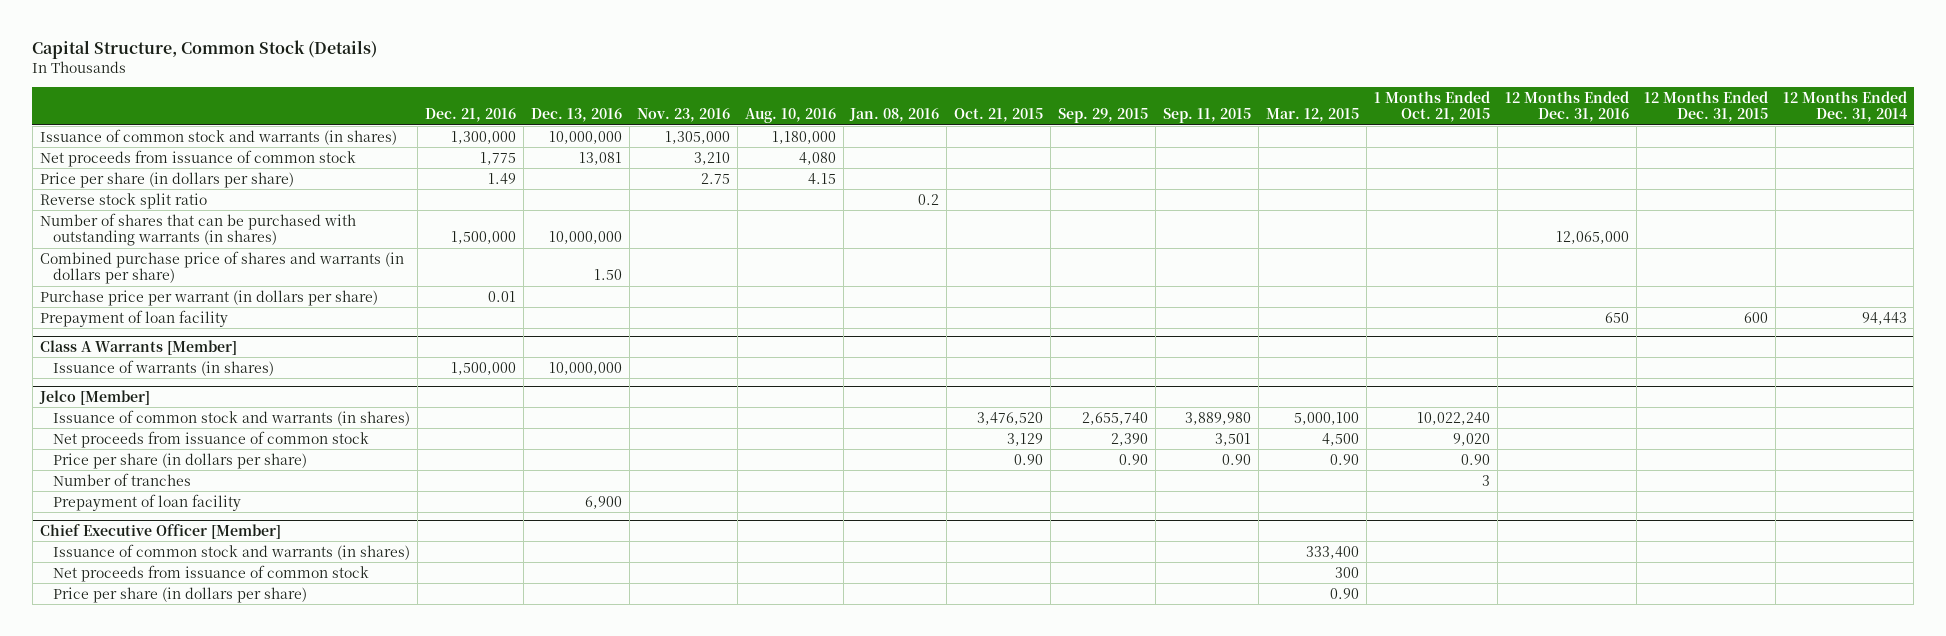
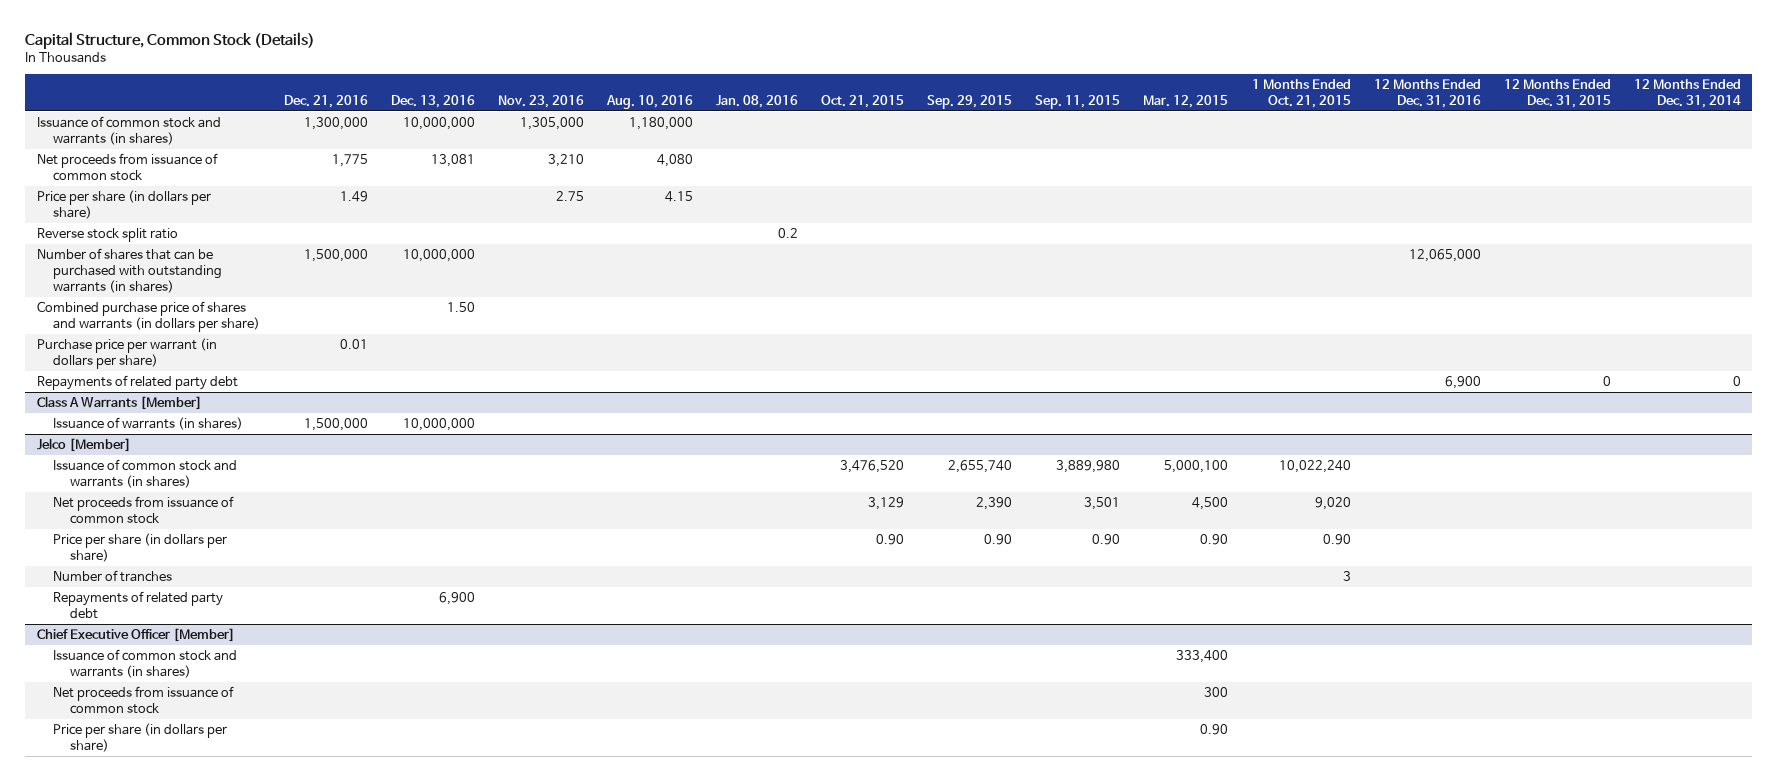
- Prepayment of loan facility | | | | | | | | | | | 650 | 600 | 94,443
+ Repayments of related party debt | | | | | | | | | | | 6,900 | 0 | 0
@ Jelco [Member]
- Prepayment of loan facility | | 6,900 | | | | | | | | | | |
+ Repayments of related party debt | | 6,900 | | | | | | | | | | |

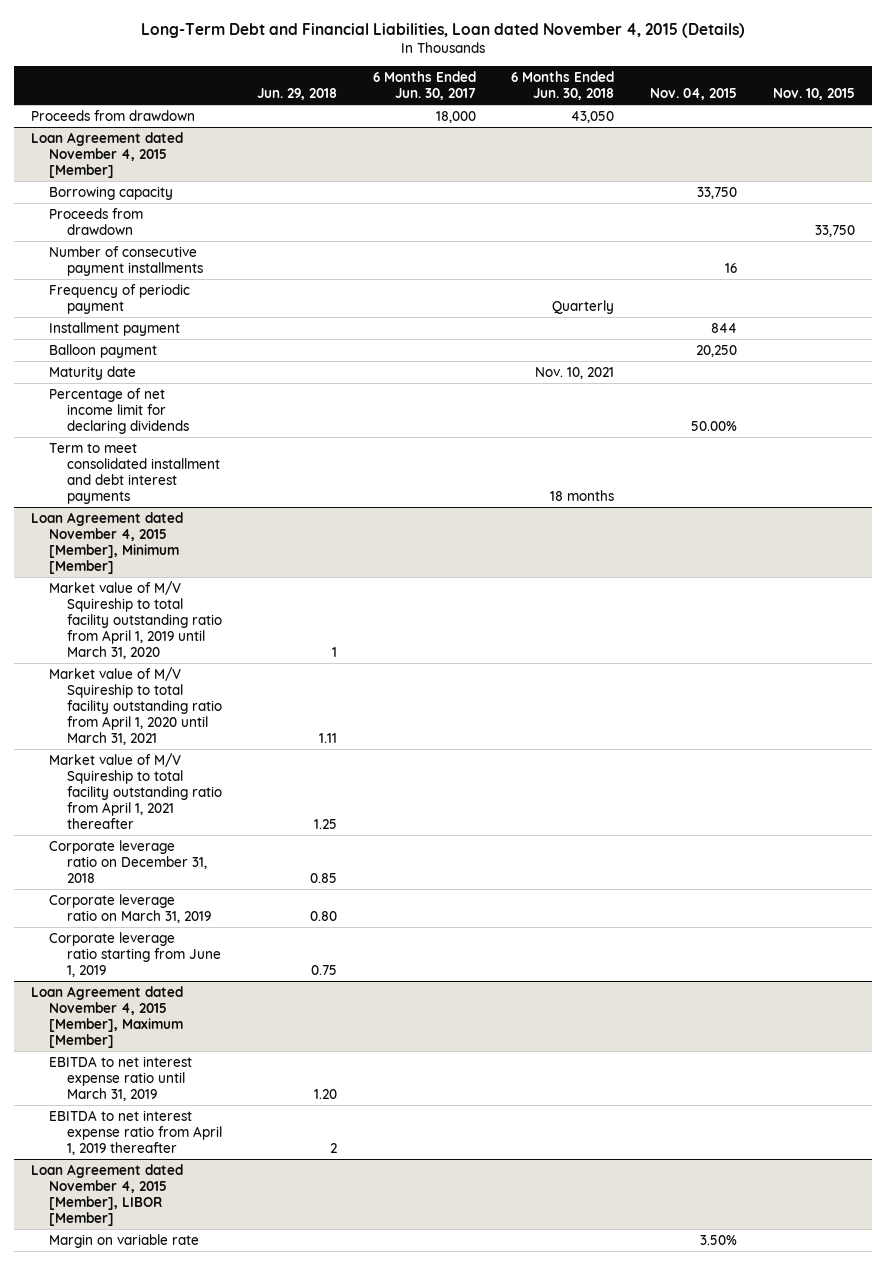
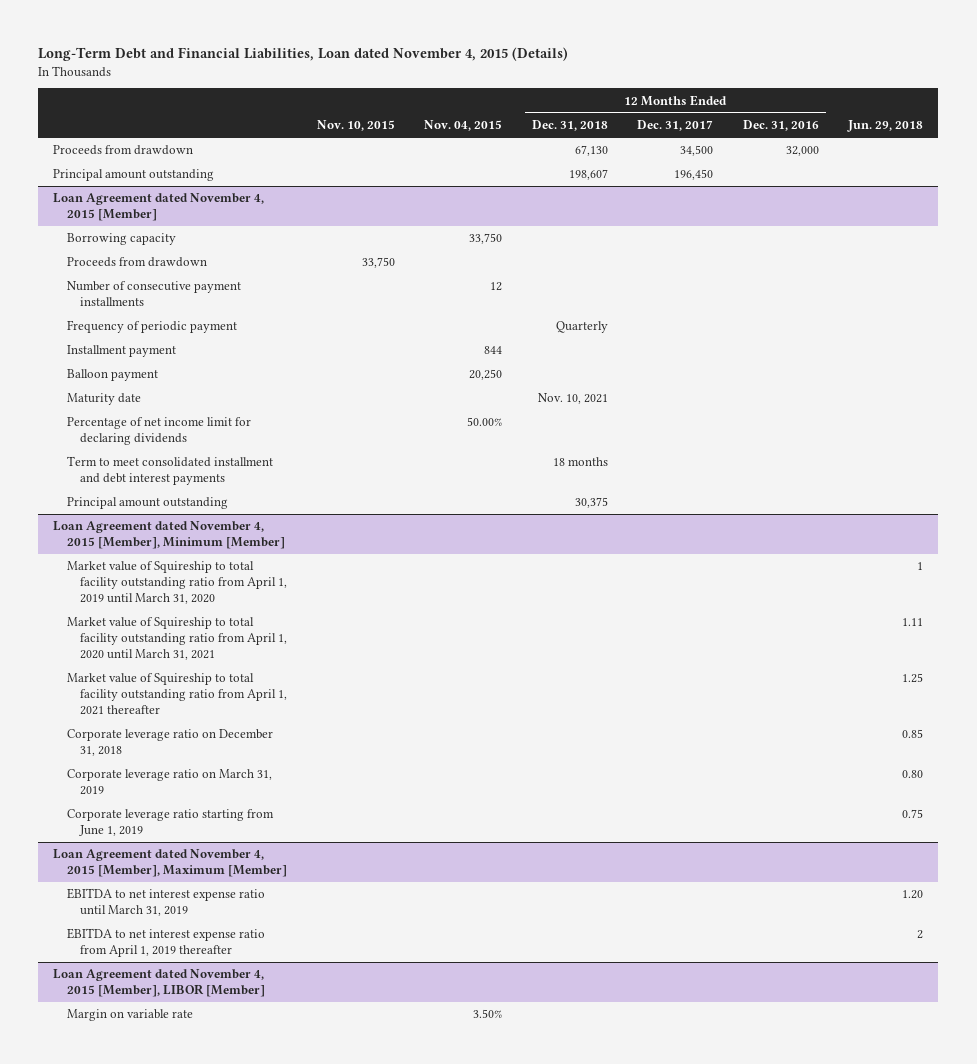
- | Jun. 29, 2018 | 6 Months Ended Jun. 30, 2017 | 6 Months Ended Jun. 30, 2018 | Nov. 04, 2015 | Nov. 10, 2015
+ | Nov. 10, 2015 | Nov. 04, 2015 | 12 Months Ended Dec. 31, 2018 | 12 Months Ended Dec. 31, 2017 | 12 Months Ended Dec. 31, 2016 | Jun. 29, 2018
+ Principal amount outstanding | | | 198,607 | 196,450 | |
@ Loan Agreement dated November 4, 2015 [Member]
- Number of consecutive payment installments | | | | 16 |
+ Number of consecutive payment installments | | 12 | | | |
+ Principal amount outstanding | | | 30,375 | | |
@ Loan Agreement dated November 4, 2015 [Member], Minimum [Member]
- Market value of M/V Squireship to total facility outstanding ratio from April 1, 2019 until March 31, 2020 | 1 | | | |
- Market value of M/V Squireship to total facility outstanding ratio from April 1, 2020 until March 31, 2021 | 1.11 | | | |
- Market value of M/V Squireship to total facility outstanding ratio from April 1, 2021 thereafter | 1.25 | | | |
+ Market value of Squireship to total facility outstanding ratio from April 1, 2019 until March 31, 2020 | | | | | | 1
+ Market value of Squireship to total facility outstanding ratio from April 1, 2020 until March 31, 2021 | | | | | | 1.11
+ Market value of Squireship to total facility outstanding ratio from April 1, 2021 thereafter | | | | | | 1.25

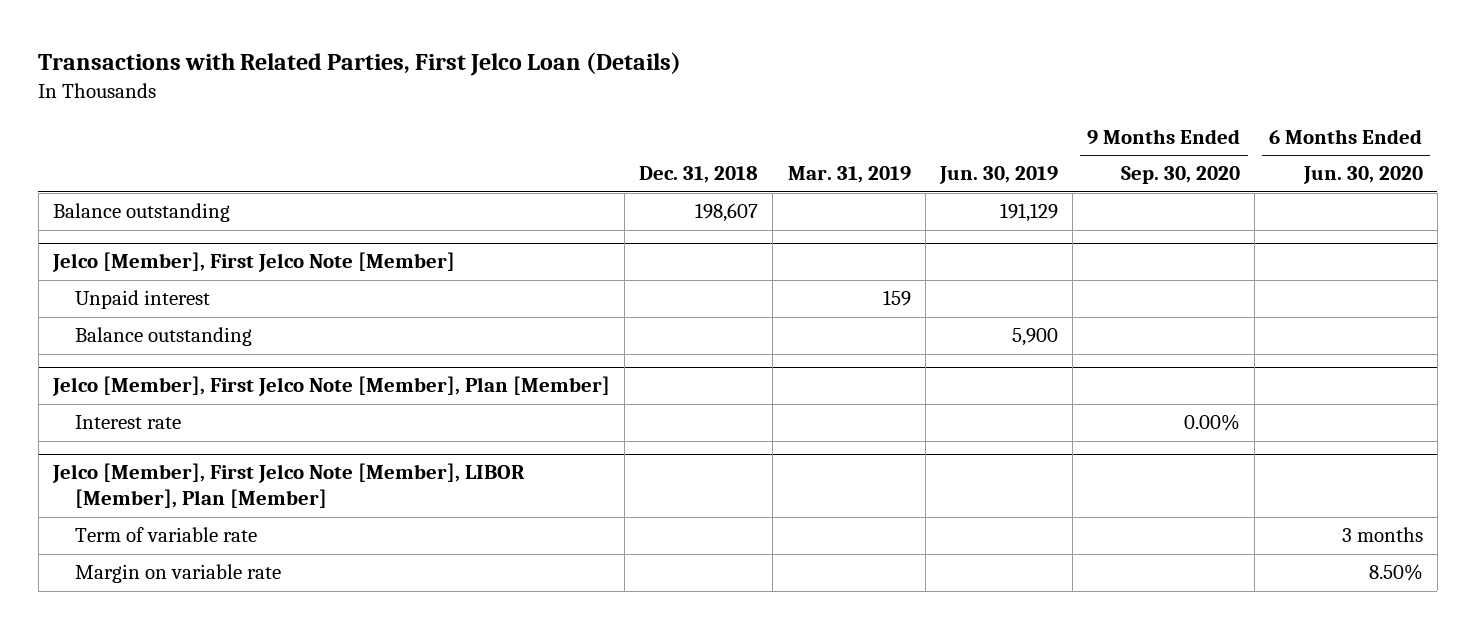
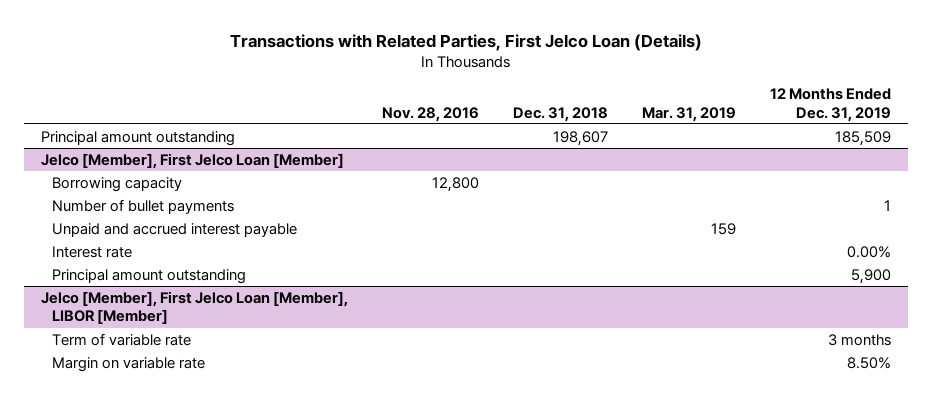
- | Dec. 31, 2018 | Mar. 31, 2019 | Jun. 30, 2019 | 9 Months Ended Sep. 30, 2020 | 6 Months Ended Jun. 30, 2020
+ | Nov. 28, 2016 | Dec. 31, 2018 | Mar. 31, 2019 | 12 Months Ended Dec. 31, 2019
- Balance outstanding | 198,607 | | 191,129 | |
- Jelco [Member], First Jelco Note [Member]
- Unpaid interest | | 159 | | |
- Balance outstanding | | | 5,900 | |
- Jelco [Member], First Jelco Note [Member], Plan [Member]
- Interest rate | | | | 0.00% |
- Jelco [Member], First Jelco Note [Member], LIBOR [Member], Plan [Member]
+ Principal amount outstanding | | 198,607 | | 185,509
+ Jelco [Member], First Jelco Loan [Member]
+ Borrowing capacity | 12,800 | | |
+ Number of bullet payments | | | | 1
+ Unpaid and accrued interest payable | | | 159 |
+ Interest rate | | | | 0.00%
+ Principal amount outstanding | | | | 5,900
+ Jelco [Member], First Jelco Loan [Member], LIBOR [Member]

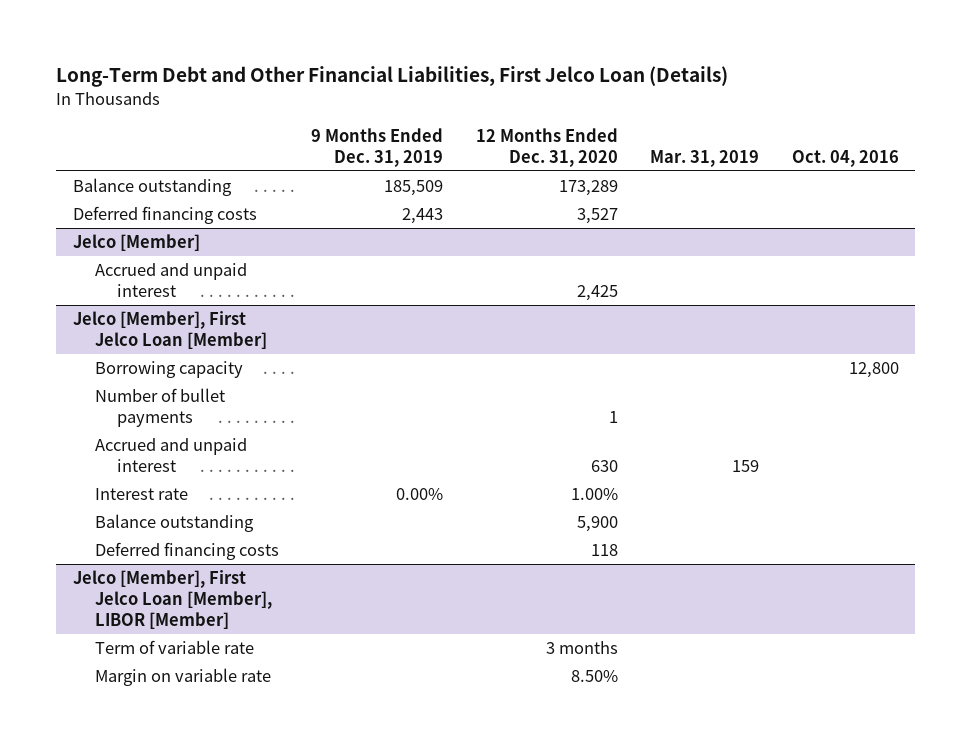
- Transactions with Related Parties, First Jelco Loan (Details)
+ Long-Term Debt and Other Financial Liabilities, First Jelco Loan (Details)
- | Nov. 28, 2016 | Dec. 31, 2018 | Mar. 31, 2019 | 12 Months Ended Dec. 31, 2019
+ | 9 Months Ended Dec. 31, 2019 | 12 Months Ended Dec. 31, 2020 | Mar. 31, 2019 | Oct. 04, 2016
- Principal amount outstanding | | 198,607 | | 185,509
+ Balance outstanding | 185,509 | 173,289 | |
+ Deferred financing costs | 2,443 | 3,527 | |
+ Jelco [Member]
+ Accrued and unpaid interest | | 2,425 | |
@ Jelco [Member], First Jelco Loan [Member]
- Unpaid and accrued interest payable | | | 159 |
+ Accrued and unpaid interest | | 630 | 159 |
- Principal amount outstanding | | | | 5,900
+ Balance outstanding | | 5,900 | |
+ Deferred financing costs | | 118 | |

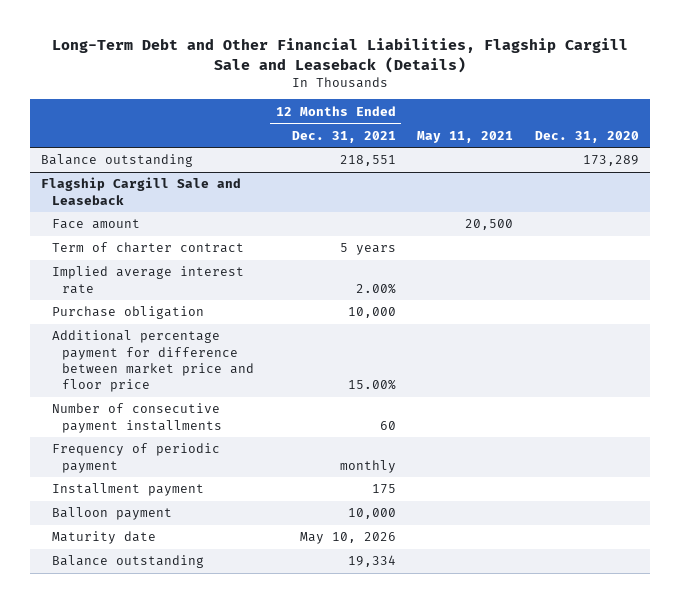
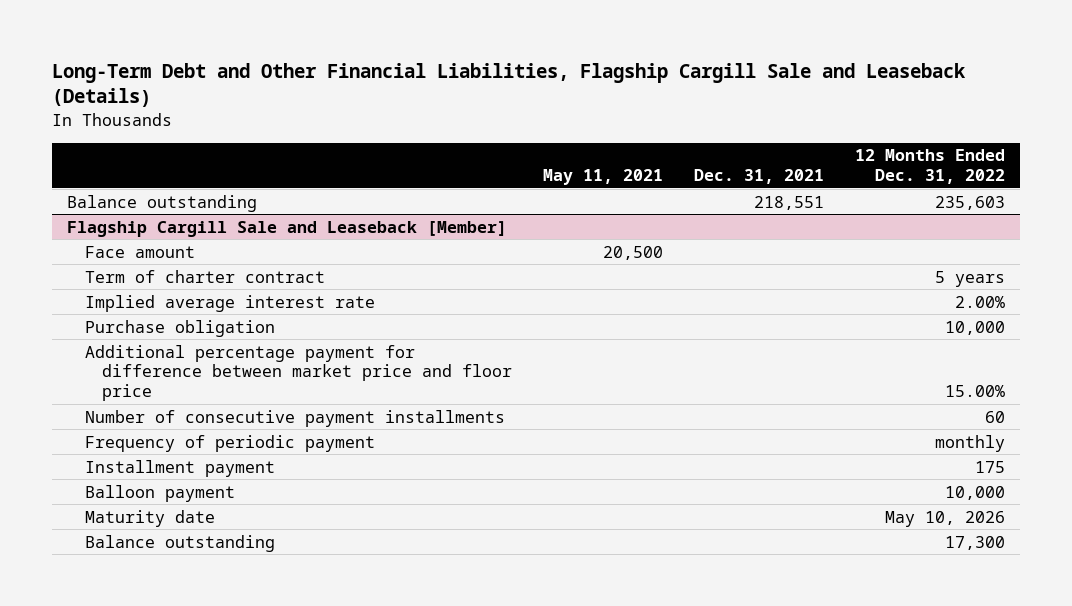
- | 12 Months Ended Dec. 31, 2021 | May 11, 2021 | Dec. 31, 2020
+ | May 11, 2021 | Dec. 31, 2021 | 12 Months Ended Dec. 31, 2022
- Flagship Cargill Sale and Leaseback
+ Flagship Cargill Sale and Leaseback [Member]

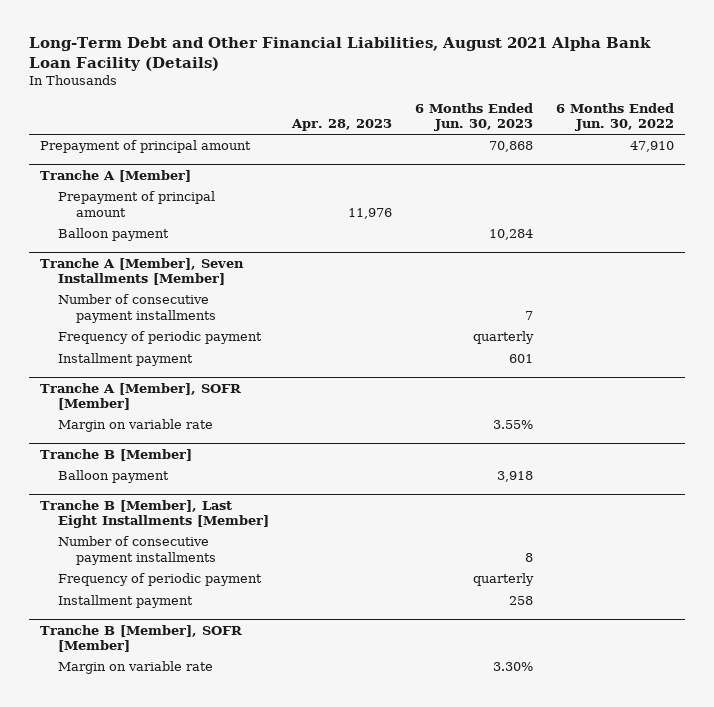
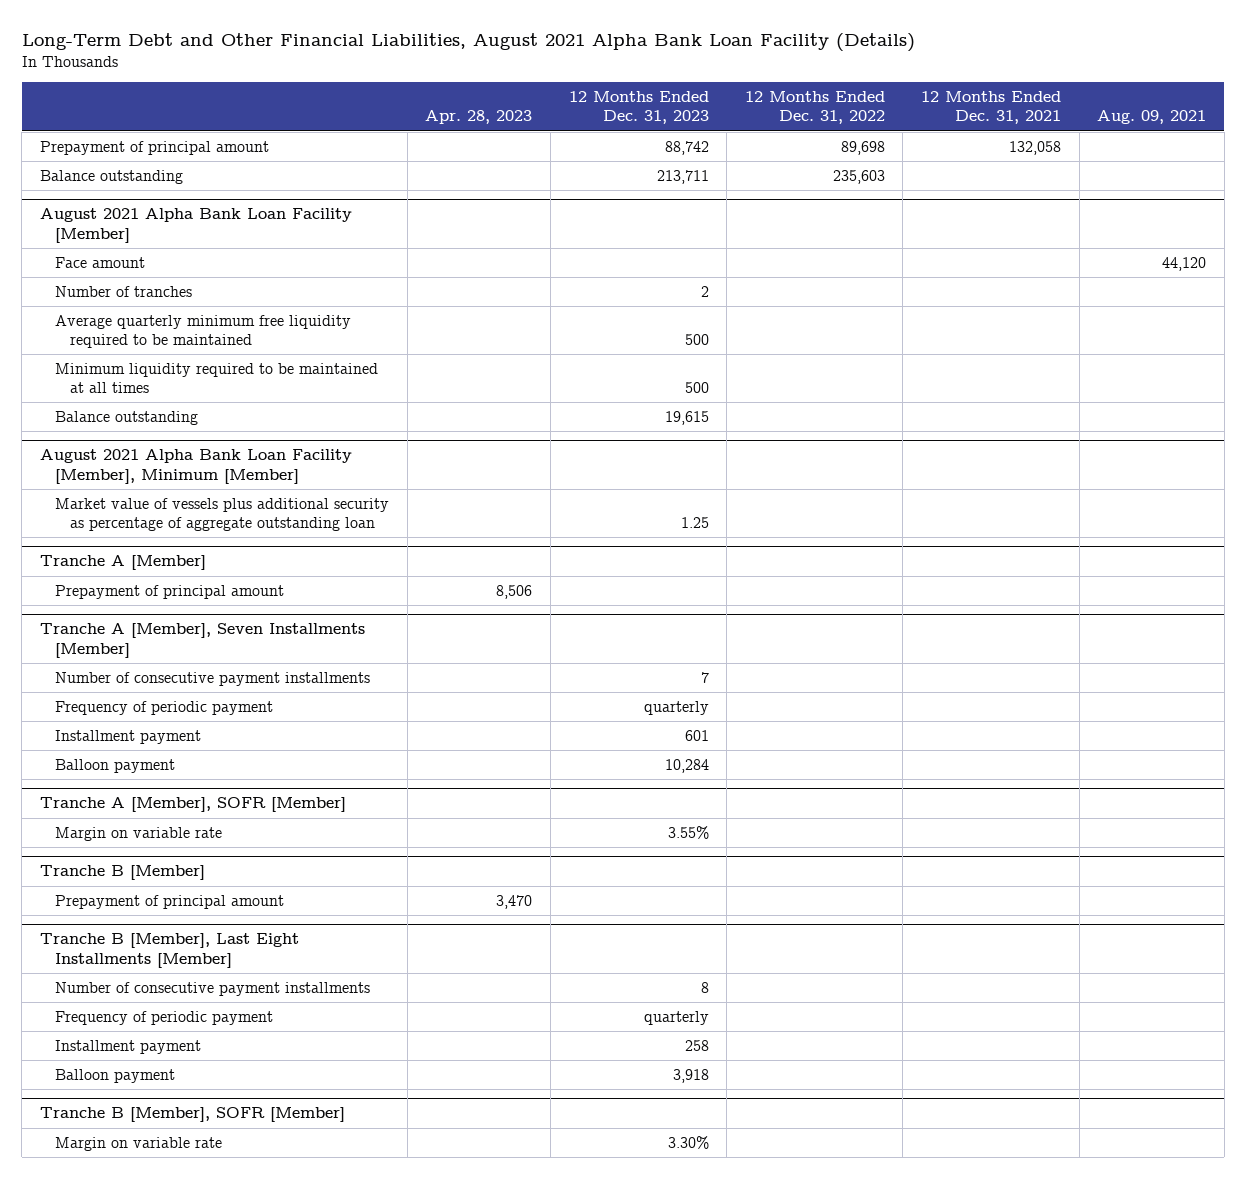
- | Apr. 28, 2023 | 6 Months Ended Jun. 30, 2023 | 6 Months Ended Jun. 30, 2022
+ | Apr. 28, 2023 | 12 Months Ended Dec. 31, 2023 | 12 Months Ended Dec. 31, 2022 | 12 Months Ended Dec. 31, 2021 | Aug. 09, 2021
+ Balance outstanding | | 213,711 | 235,603 | |
+ August 2021 Alpha Bank Loan Facility [Member]
+ Face amount | | | | | 44,120
+ Number of tranches | | 2 | | |
+ Average quarterly minimum free liquidity required to be maintained | | 500 | | |
+ Minimum liquidity required to be maintained at all times | | 500 | | |
+ Balance outstanding | | 19,615 | | |
+ August 2021 Alpha Bank Loan Facility [Member], Minimum [Member]
+ Market value of vessels plus additional security as percentage of aggregate outstanding loan | | 1.25 | | |
@ Tranche A [Member]
- Prepayment of principal amount | 11,976 | |
- Balloon payment | | 10,284 |
+ Prepayment of principal amount | 8,506 | | | |
@ Tranche A [Member], Seven Installments [Member]
+ Balloon payment | | 10,284 | | |
@ Tranche B [Member]
- Balloon payment | | 3,918 |
+ Prepayment of principal amount | 3,470 | | | |
@ Tranche B [Member], Last Eight Installments [Member]
+ Balloon payment | | 3,918 | | |

